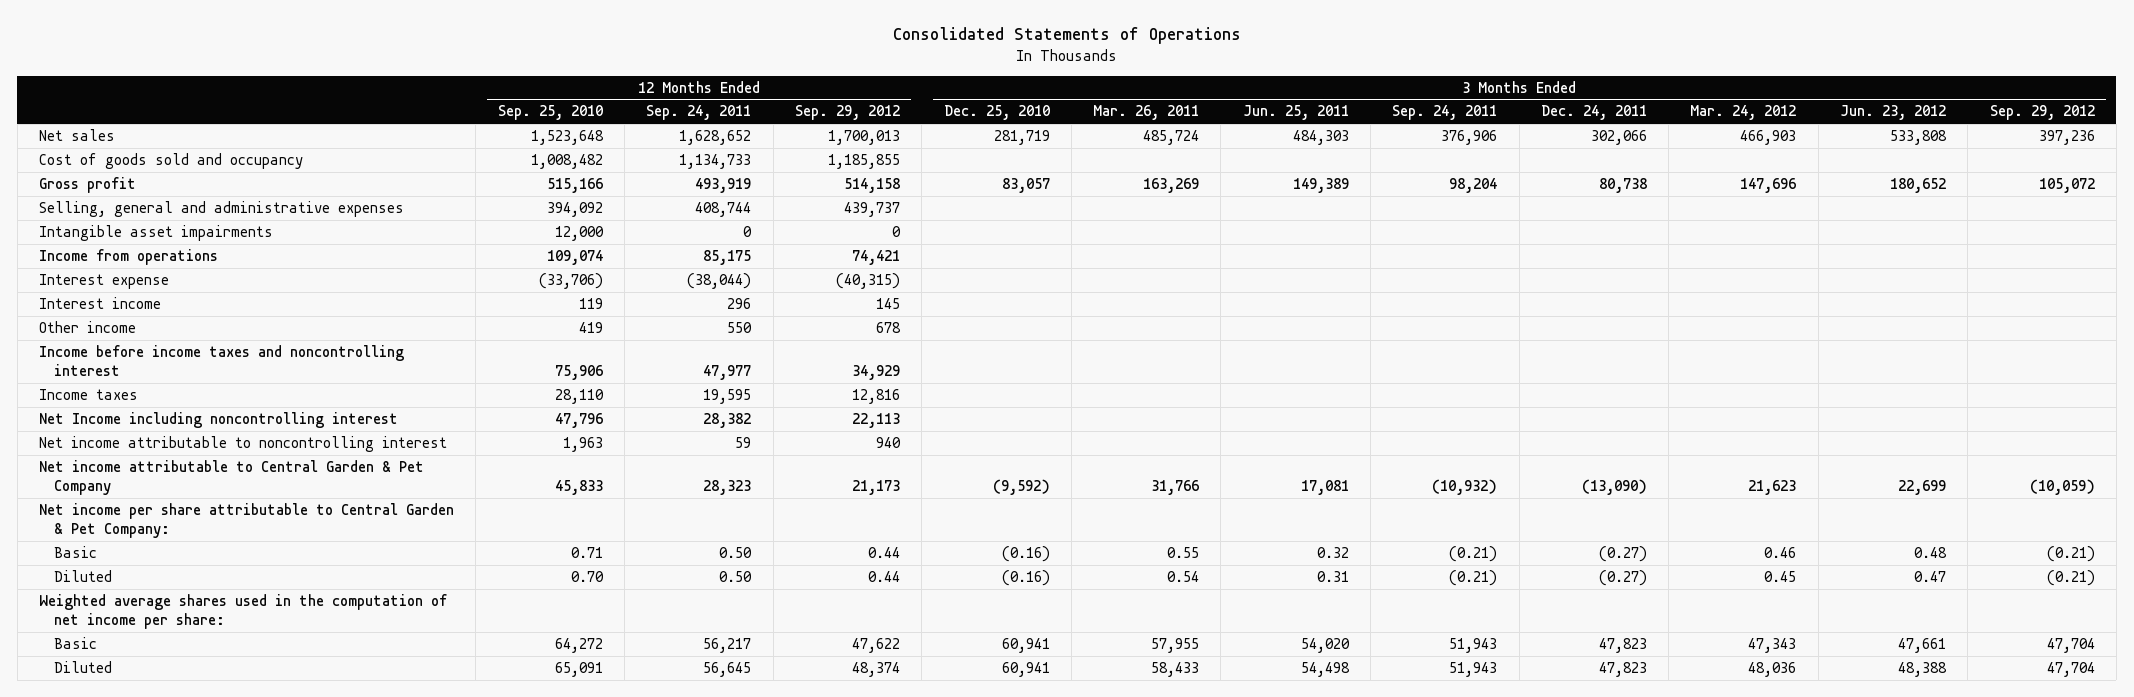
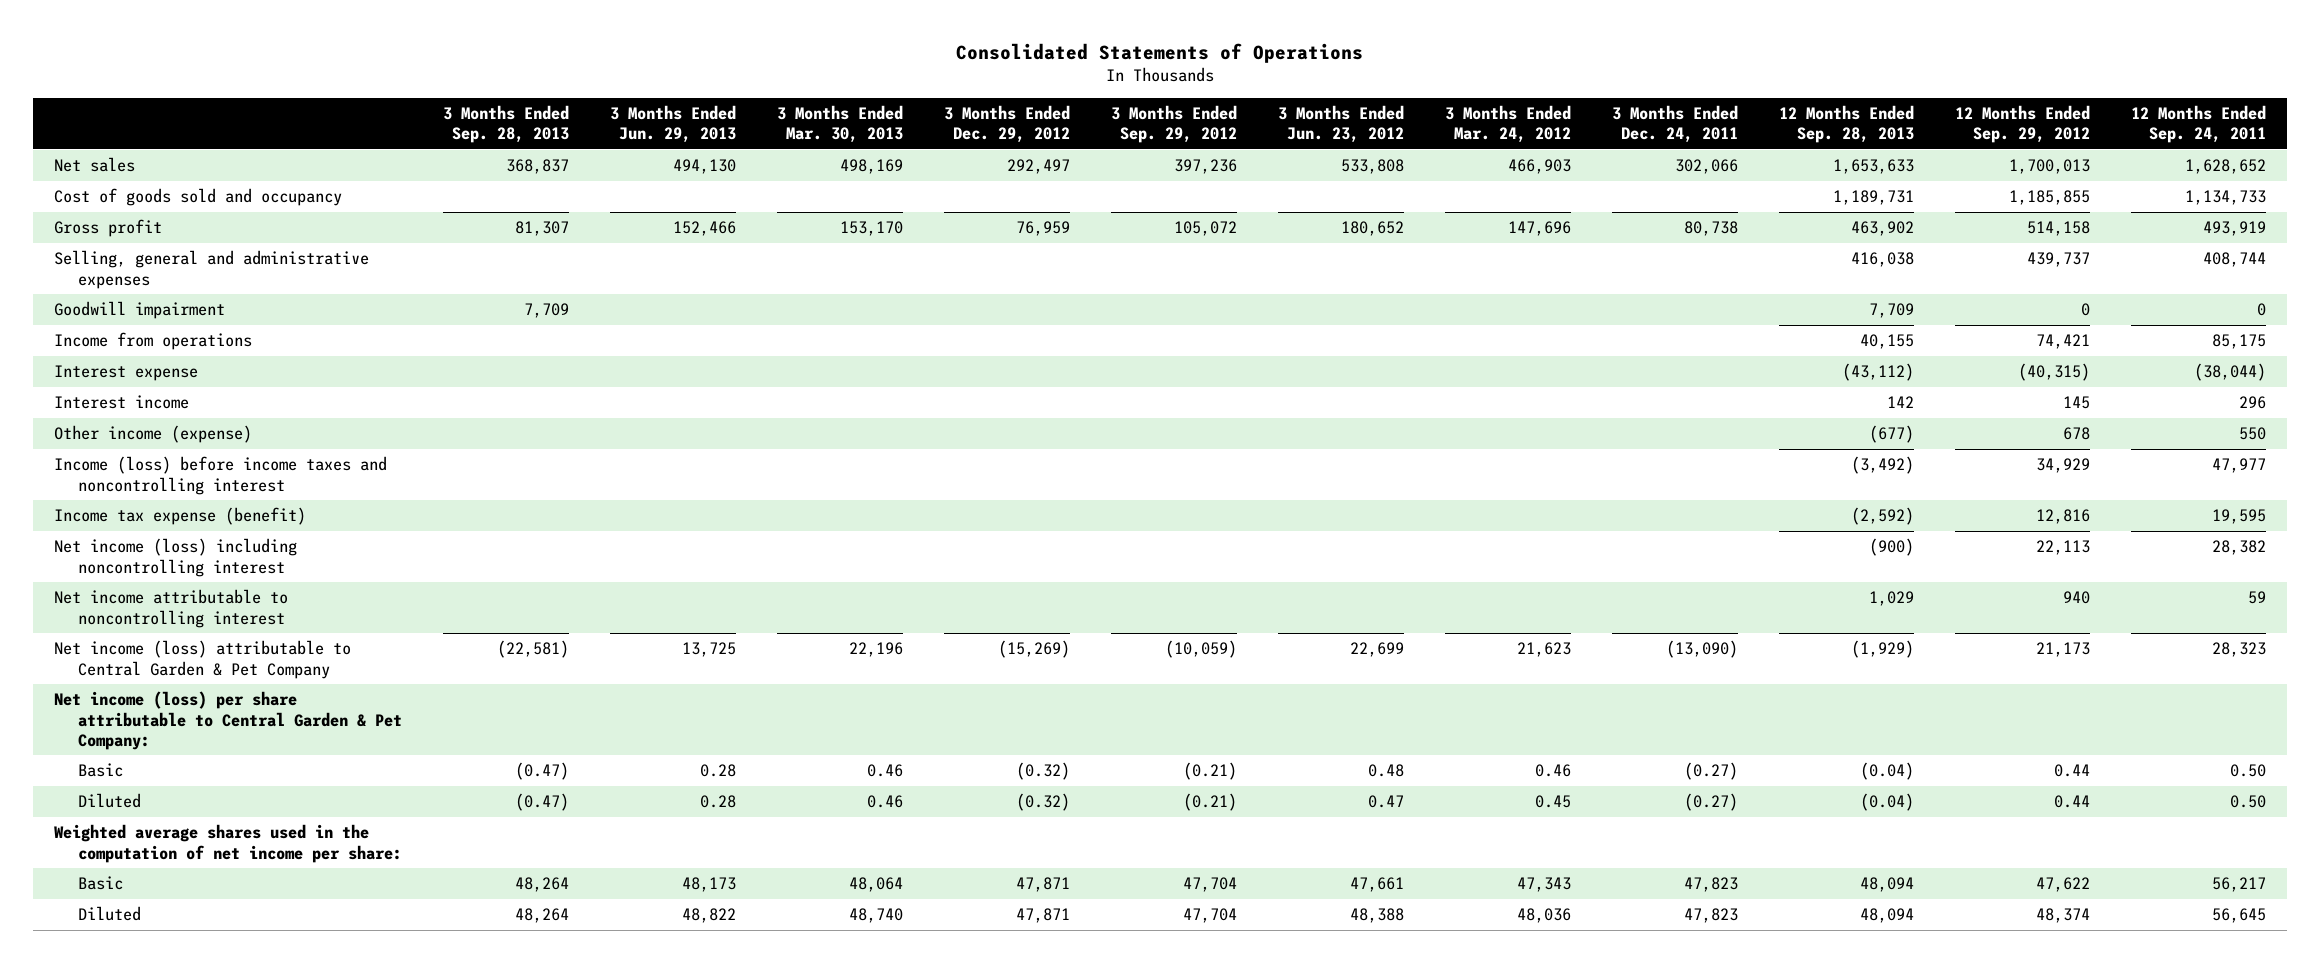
- | 12 Months Ended Sep. 25, 2010 | 12 Months Ended Sep. 24, 2011 | 12 Months Ended Sep. 29, 2012 | 3 Months Ended Dec. 25, 2010 | 3 Months Ended Mar. 26, 2011 | 3 Months Ended Jun. 25, 2011 | 3 Months Ended Sep. 24, 2011 | 3 Months Ended Dec. 24, 2011 | 3 Months Ended Mar. 24, 2012 | 3 Months Ended Jun. 23, 2012 | 3 Months Ended Sep. 29, 2012
+ | 3 Months Ended Sep. 28, 2013 | 3 Months Ended Jun. 29, 2013 | 3 Months Ended Mar. 30, 2013 | 3 Months Ended Dec. 29, 2012 | 3 Months Ended Sep. 29, 2012 | 3 Months Ended Jun. 23, 2012 | 3 Months Ended Mar. 24, 2012 | 3 Months Ended Dec. 24, 2011 | 12 Months Ended Sep. 28, 2013 | 12 Months Ended Sep. 29, 2012 | 12 Months Ended Sep. 24, 2011
- Intangible asset impairments | 12,000 | 0 | 0 | | | | | | | |
+ Goodwill impairment | 7,709 | | | | | | | | 7,709 | 0 | 0
- Other income | 419 | 550 | 678 | | | | | | | |
- Income before income taxes and noncontrolling interest | 75,906 | 47,977 | 34,929 | | | | | | | |
- Income taxes | 28,110 | 19,595 | 12,816 | | | | | | | |
- Net Income including noncontrolling interest | 47,796 | 28,382 | 22,113 | | | | | | | |
+ Other income (expense) | | | | | | | | | (677) | 678 | 550
+ Income (loss) before income taxes and noncontrolling interest | | | | | | | | | (3,492) | 34,929 | 47,977
+ Income tax expense (benefit) | | | | | | | | | (2,592) | 12,816 | 19,595
+ Net income (loss) including noncontrolling interest | | | | | | | | | (900) | 22,113 | 28,382
- Net income attributable to Central Garden & Pet Company | 45,833 | 28,323 | 21,173 | (9,592) | 31,766 | 17,081 | (10,932) | (13,090) | 21,623 | 22,699 | (10,059)
- Net income per share attributable to Central Garden & Pet Company:
+ Net income (loss) attributable to Central Garden & Pet Company | (22,581) | 13,725 | 22,196 | (15,269) | (10,059) | 22,699 | 21,623 | (13,090) | (1,929) | 21,173 | 28,323
+ Net income (loss) per share attributable to Central Garden & Pet Company:

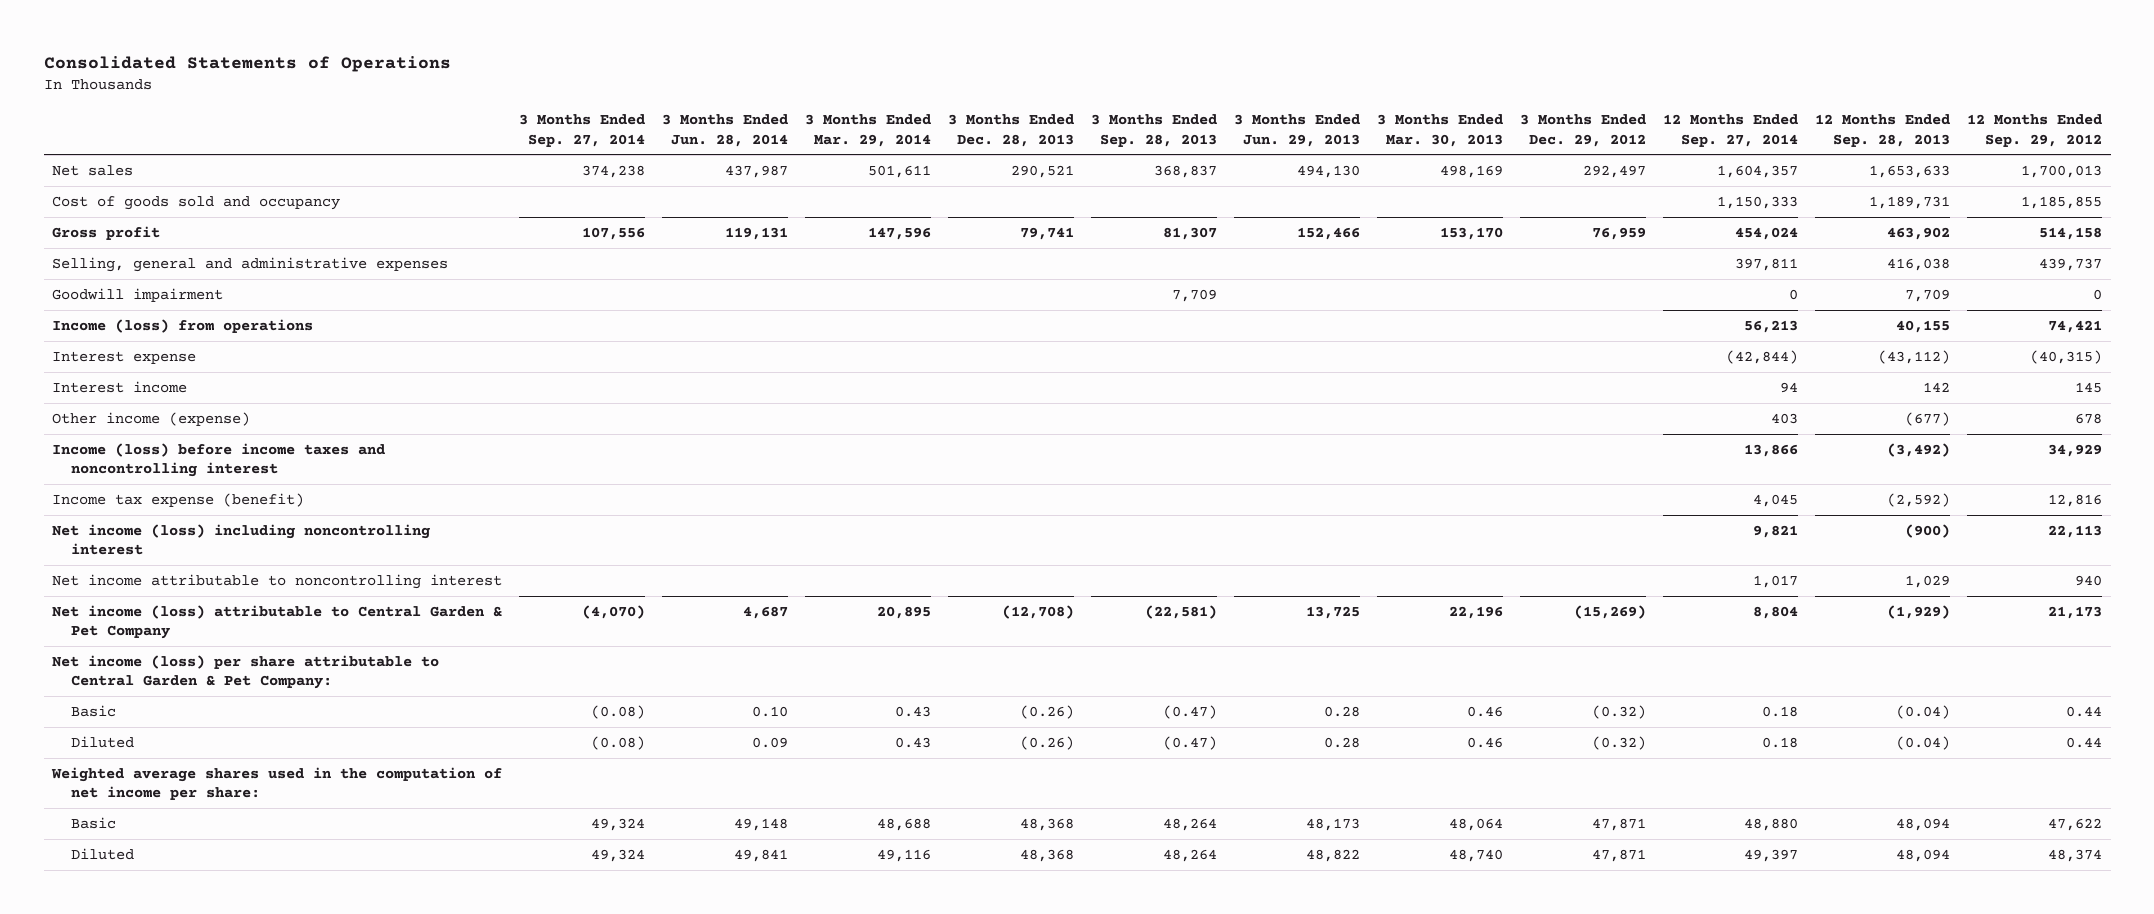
- | 3 Months Ended Sep. 28, 2013 | 3 Months Ended Jun. 29, 2013 | 3 Months Ended Mar. 30, 2013 | 3 Months Ended Dec. 29, 2012 | 3 Months Ended Sep. 29, 2012 | 3 Months Ended Jun. 23, 2012 | 3 Months Ended Mar. 24, 2012 | 3 Months Ended Dec. 24, 2011 | 12 Months Ended Sep. 28, 2013 | 12 Months Ended Sep. 29, 2012 | 12 Months Ended Sep. 24, 2011
+ | 3 Months Ended Sep. 27, 2014 | 3 Months Ended Jun. 28, 2014 | 3 Months Ended Mar. 29, 2014 | 3 Months Ended Dec. 28, 2013 | 3 Months Ended Sep. 28, 2013 | 3 Months Ended Jun. 29, 2013 | 3 Months Ended Mar. 30, 2013 | 3 Months Ended Dec. 29, 2012 | 12 Months Ended Sep. 27, 2014 | 12 Months Ended Sep. 28, 2013 | 12 Months Ended Sep. 29, 2012
- Income from operations | | | | | | | | | 40,155 | 74,421 | 85,175
+ Income (loss) from operations | | | | | | | | | 56,213 | 40,155 | 74,421

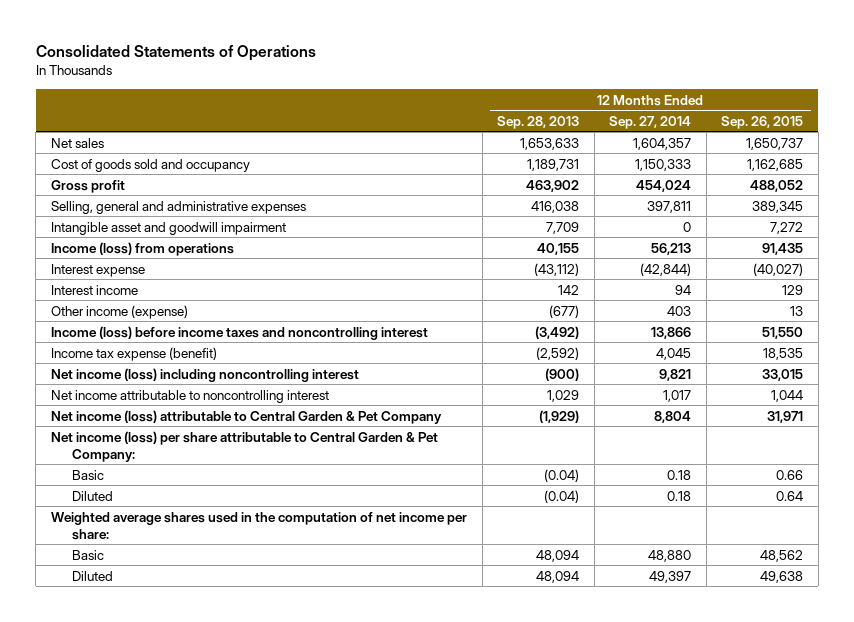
- | 3 Months Ended Sep. 27, 2014 | 3 Months Ended Jun. 28, 2014 | 3 Months Ended Mar. 29, 2014 | 3 Months Ended Dec. 28, 2013 | 3 Months Ended Sep. 28, 2013 | 3 Months Ended Jun. 29, 2013 | 3 Months Ended Mar. 30, 2013 | 3 Months Ended Dec. 29, 2012 | 12 Months Ended Sep. 27, 2014 | 12 Months Ended Sep. 28, 2013 | 12 Months Ended Sep. 29, 2012
+ | 12 Months Ended Sep. 28, 2013 | 12 Months Ended Sep. 27, 2014 | 12 Months Ended Sep. 26, 2015
- Goodwill impairment | | | | | 7,709 | | | | 0 | 7,709 | 0
+ Intangible asset and goodwill impairment | 7,709 | 0 | 7,272

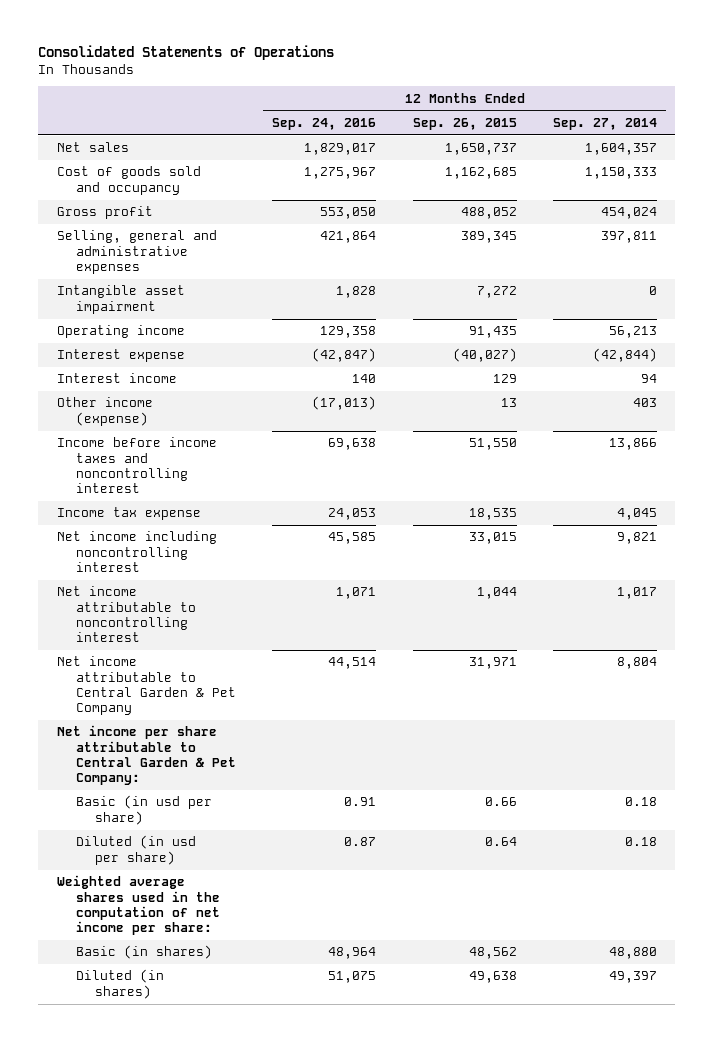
- | 12 Months Ended Sep. 28, 2013 | 12 Months Ended Sep. 27, 2014 | 12 Months Ended Sep. 26, 2015
+ | 12 Months Ended Sep. 24, 2016 | 12 Months Ended Sep. 26, 2015 | 12 Months Ended Sep. 27, 2014
- Intangible asset and goodwill impairment | 7,709 | 0 | 7,272
- Income (loss) from operations | 40,155 | 56,213 | 91,435
+ Intangible asset impairment | 1,828 | 7,272 | 0
+ Operating income | 129,358 | 91,435 | 56,213
- Income (loss) before income taxes and noncontrolling interest | (3,492) | 13,866 | 51,550
- Income tax expense (benefit) | (2,592) | 4,045 | 18,535
- Net income (loss) including noncontrolling interest | (900) | 9,821 | 33,015
+ Income before income taxes and noncontrolling interest | 69,638 | 51,550 | 13,866
+ Income tax expense | 24,053 | 18,535 | 4,045
+ Net income including noncontrolling interest | 45,585 | 33,015 | 9,821
- Net income (loss) attributable to Central Garden & Pet Company | (1,929) | 8,804 | 31,971
- Net income (loss) per share attributable to Central Garden & Pet Company:
- Basic | (0.04) | 0.18 | 0.66
- Diluted | (0.04) | 0.18 | 0.64
+ Net income attributable to Central Garden & Pet Company | 44,514 | 31,971 | 8,804
+ Net income per share attributable to Central Garden & Pet Company:
+ Basic (in usd per share) | 0.91 | 0.66 | 0.18
+ Diluted (in usd per share) | 0.87 | 0.64 | 0.18
- Basic | 48,094 | 48,880 | 48,562
- Diluted | 48,094 | 49,397 | 49,638
+ Basic (in shares) | 48,964 | 48,562 | 48,880
+ Diluted (in shares) | 51,075 | 49,638 | 49,397

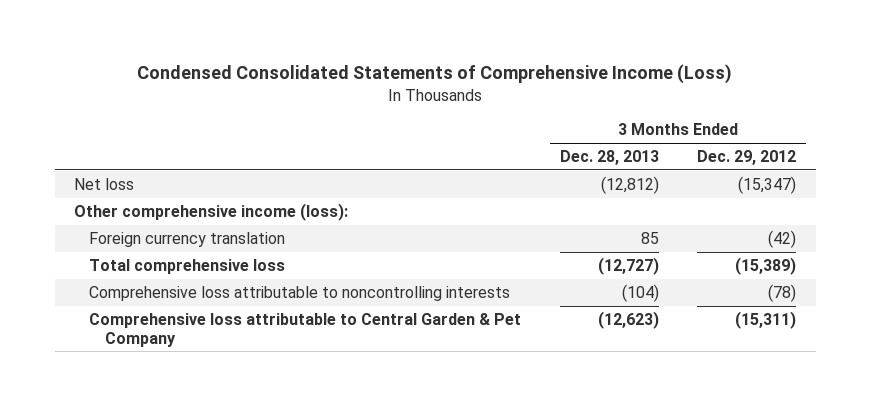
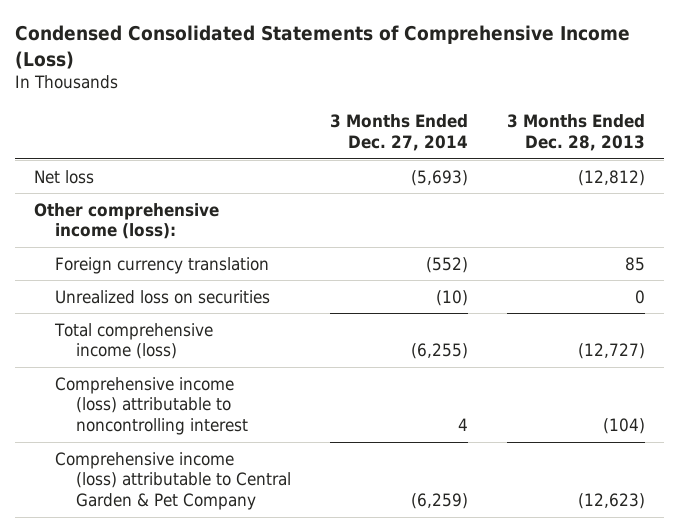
- | 3 Months Ended Dec. 28, 2013 | 3 Months Ended Dec. 29, 2012
+ | 3 Months Ended Dec. 27, 2014 | 3 Months Ended Dec. 28, 2013
- Total comprehensive loss | (12,727) | (15,389)
- Comprehensive loss attributable to noncontrolling interests | (104) | (78)
- Comprehensive loss attributable to Central Garden & Pet Company | (12,623) | (15,311)
+ Unrealized loss on securities | (10) | 0
+ Total comprehensive income (loss) | (6,255) | (12,727)
+ Comprehensive income (loss) attributable to noncontrolling interest | 4 | (104)
+ Comprehensive income (loss) attributable to Central Garden & Pet Company | (6,259) | (12,623)

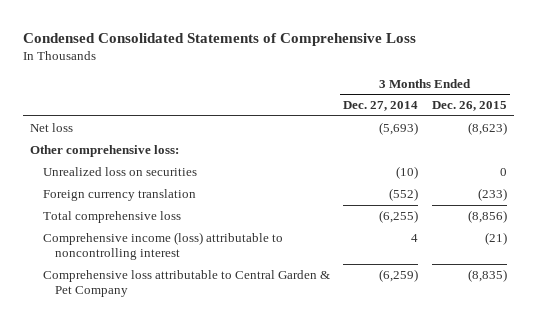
- Condensed Consolidated Statements of Comprehensive Income (Loss)
+ Condensed Consolidated Statements of Comprehensive Loss
- | 3 Months Ended Dec. 27, 2014 | 3 Months Ended Dec. 28, 2013
+ | 3 Months Ended Dec. 27, 2014 | 3 Months Ended Dec. 26, 2015
- Other comprehensive income (loss):
+ Other comprehensive loss:
- Total comprehensive income (loss) | (6,255) | (12,727)
moved down: Foreign currency translation | (552) | (233)
+ Total comprehensive loss | (6,255) | (8,856)
- Comprehensive income (loss) attributable to Central Garden & Pet Company | (6,259) | (12,623)
+ Comprehensive loss attributable to Central Garden & Pet Company | (6,259) | (8,835)

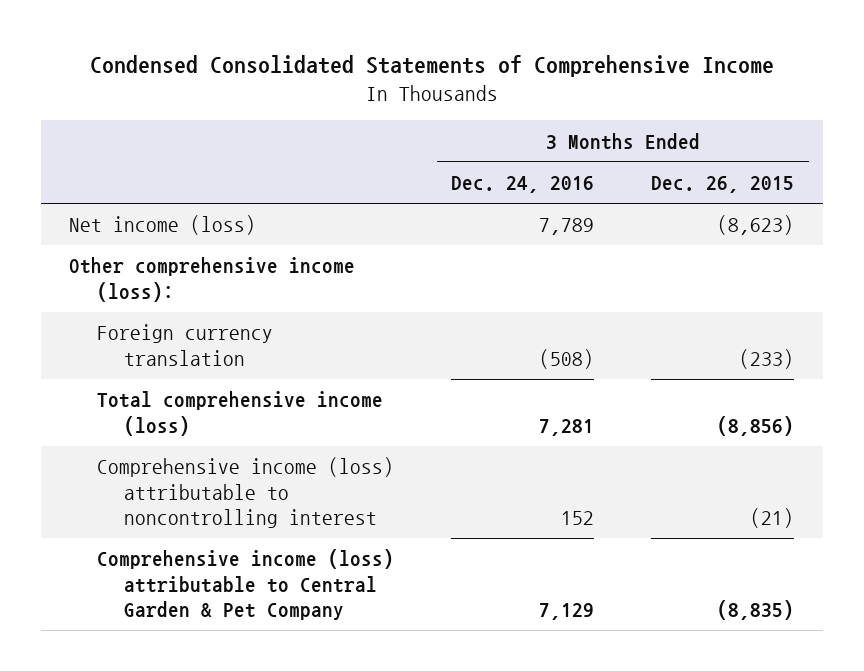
- Condensed Consolidated Statements of Comprehensive Loss
+ Condensed Consolidated Statements of Comprehensive Income
- | 3 Months Ended Dec. 27, 2014 | 3 Months Ended Dec. 26, 2015
+ | 3 Months Ended Dec. 24, 2016 | 3 Months Ended Dec. 26, 2015
- Net loss | (5,693) | (8,623)
- Other comprehensive loss:
- Unrealized loss on securities | (10) | 0
+ Net income (loss) | 7,789 | (8,623)
+ Other comprehensive income (loss):
- Total comprehensive loss | (6,255) | (8,856)
+ Total comprehensive income (loss) | 7,281 | (8,856)
- Comprehensive loss attributable to Central Garden & Pet Company | (6,259) | (8,835)
+ Comprehensive income (loss) attributable to Central Garden & Pet Company | 7,129 | (8,835)

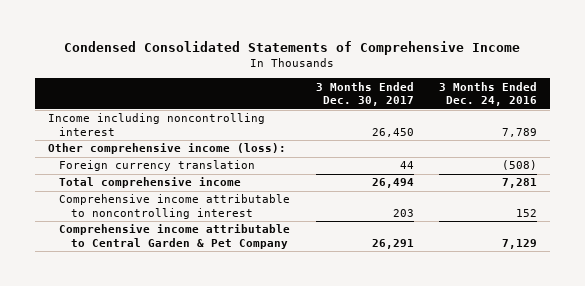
- | 3 Months Ended Dec. 24, 2016 | 3 Months Ended Dec. 26, 2015
+ | 3 Months Ended Dec. 30, 2017 | 3 Months Ended Dec. 24, 2016
- Net income (loss) | 7,789 | (8,623)
+ Income including noncontrolling interest | 26,450 | 7,789
- Total comprehensive income (loss) | 7,281 | (8,856)
- Comprehensive income (loss) attributable to noncontrolling interest | 152 | (21)
- Comprehensive income (loss) attributable to Central Garden & Pet Company | 7,129 | (8,835)
+ Total comprehensive income | 26,494 | 7,281
+ Comprehensive income attributable to noncontrolling interest | 203 | 152
+ Comprehensive income attributable to Central Garden & Pet Company | 26,291 | 7,129

